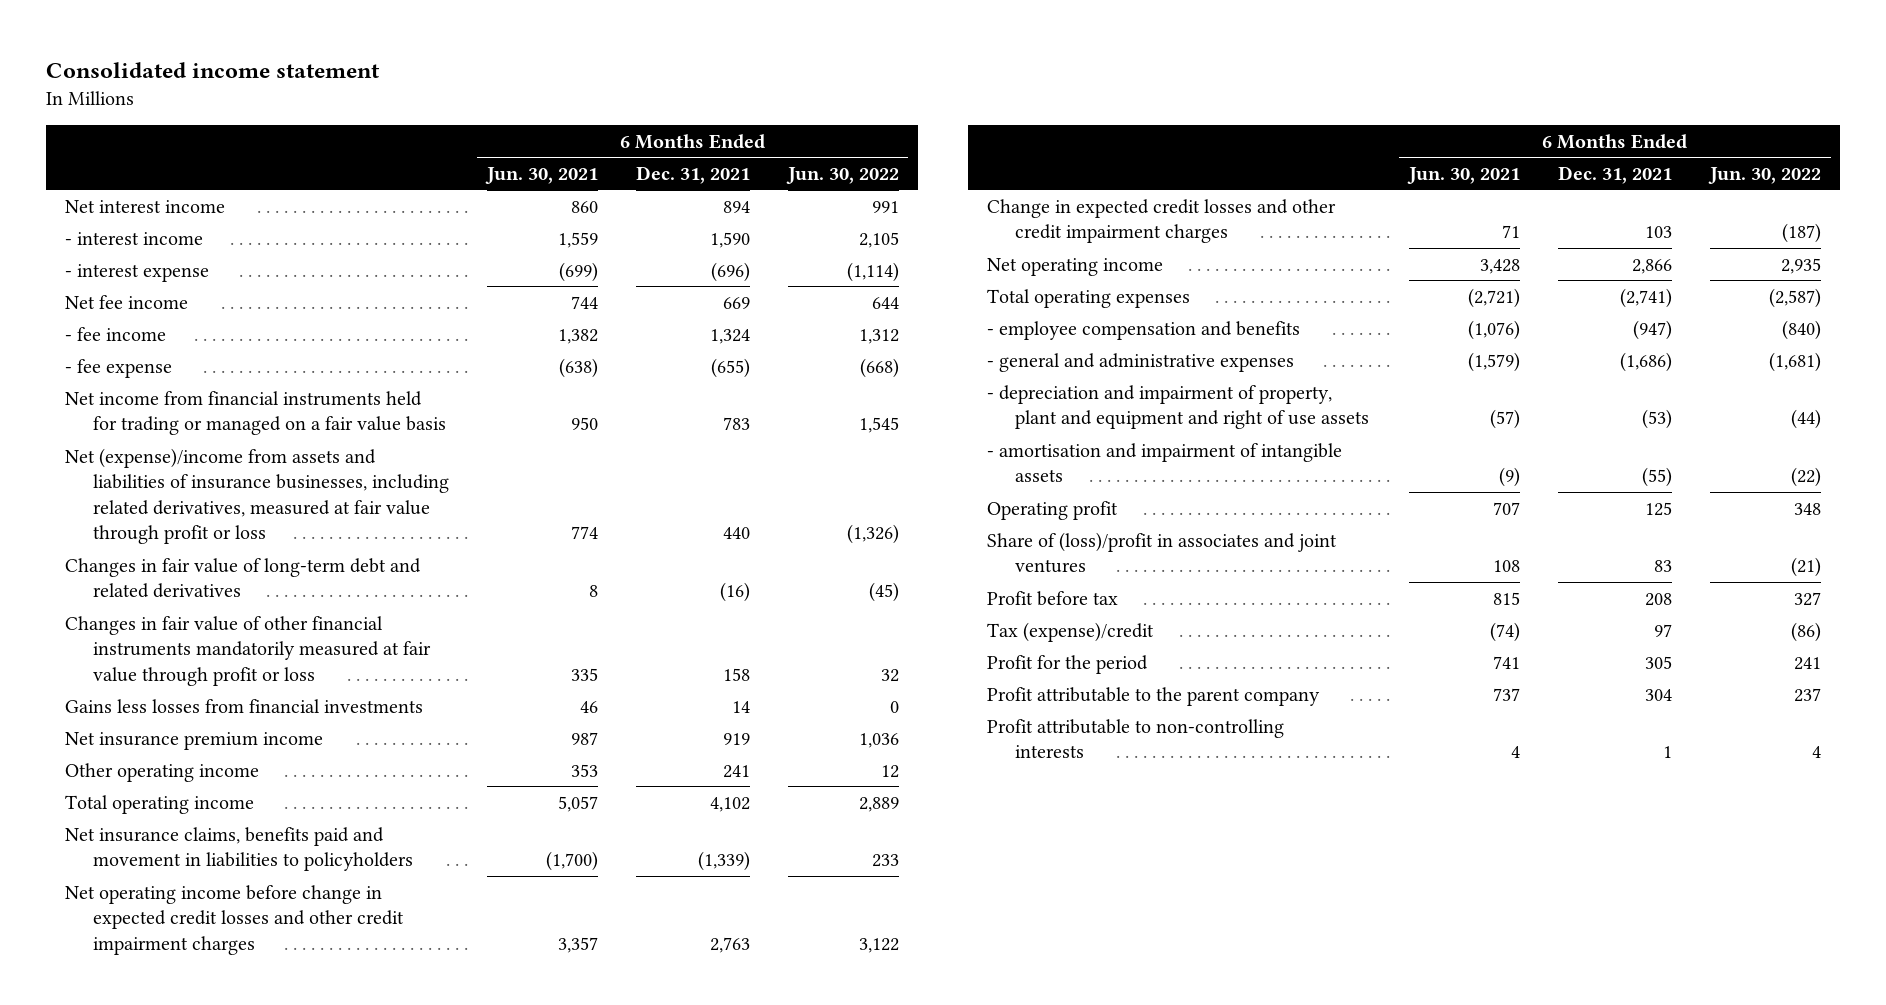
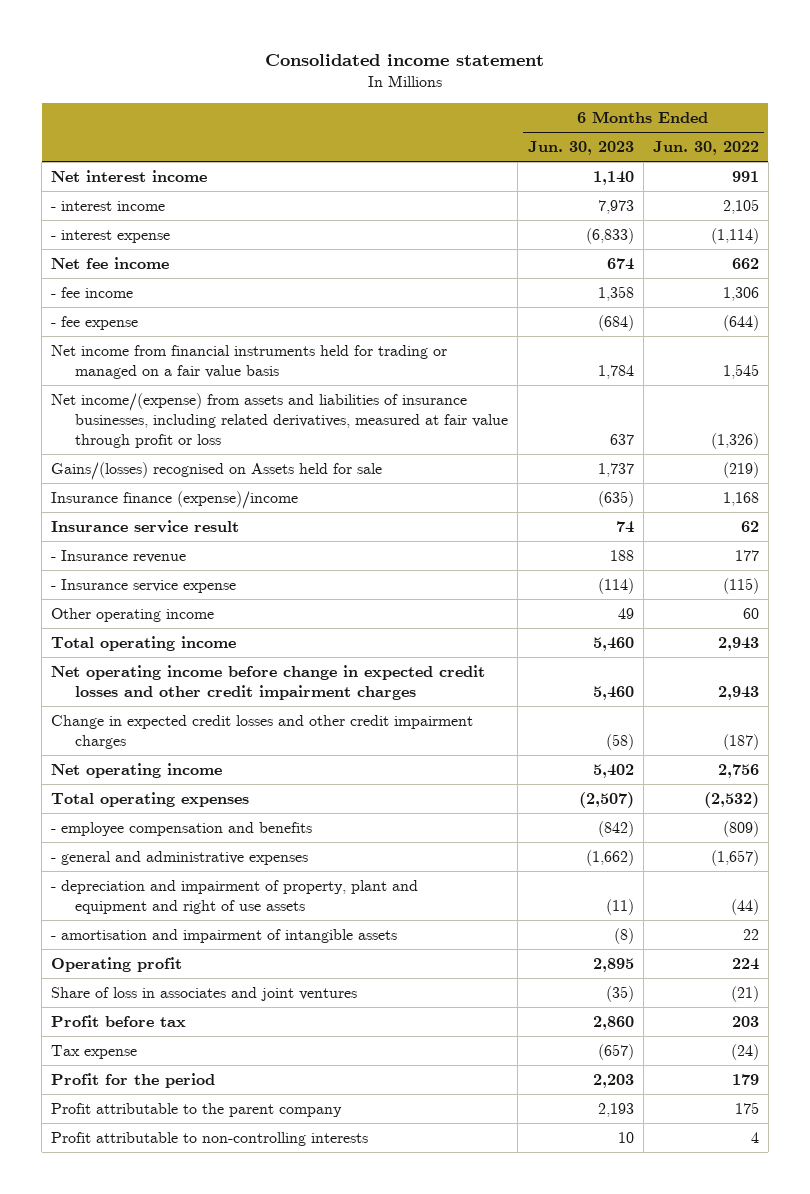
- | 6 Months Ended Jun. 30, 2021 | 6 Months Ended Dec. 31, 2021 | 6 Months Ended Jun. 30, 2022
+ | 6 Months Ended Jun. 30, 2023 | 6 Months Ended Jun. 30, 2022
- Net fee income | 744 | 669 | 644
- - fee income | 1,382 | 1,324 | 1,312
- - fee expense | (638) | (655) | (668)
+ Net fee income | 674 | 662
+ - fee income | 1,358 | 1,306
+ - fee expense | (684) | (644)
- Net (expense)/income from assets and liabilities of insurance businesses, including related derivatives, measured at fair value through profit or loss | 774 | 440 | (1,326)
- Changes in fair value of long-term debt and related derivatives | 8 | (16) | (45)
- Changes in fair value of other financial instruments mandatorily measured at fair value through profit or loss | 335 | 158 | 32
- Gains less losses from financial investments | 46 | 14 | 0
- Net insurance premium income | 987 | 919 | 1,036
- Other operating income | 353 | 241 | 12
- Total operating income | 5,057 | 4,102 | 2,889
- Net insurance claims, benefits paid and movement in liabilities to policyholders | (1,700) | (1,339) | 233
- Net operating income before change in expected credit losses and other credit impairment charges | 3,357 | 2,763 | 3,122
+ Net income/(expense) from assets and liabilities of insurance businesses, including related derivatives, measured at fair value through profit or loss | 637 | (1,326)
+ Gains/(losses) recognised on Assets held for sale | 1,737 | (219)
+ Insurance finance (expense)/income | (635) | 1,168
+ Insurance service result | 74 | 62
+ - Insurance revenue | 188 | 177
+ - Insurance service expense | (114) | (115)
+ Other operating income | 49 | 60
+ Total operating income | 5,460 | 2,943
+ Net operating income before change in expected credit losses and other credit impairment charges | 5,460 | 2,943
- Net operating income | 3,428 | 2,866 | 2,935
- Total operating expenses | (2,721) | (2,741) | (2,587)
- - employee compensation and benefits | (1,076) | (947) | (840)
- - general and administrative expenses | (1,579) | (1,686) | (1,681)
+ Net operating income | 5,402 | 2,756
+ Total operating expenses | (2,507) | (2,532)
+ - employee compensation and benefits | (842) | (809)
+ - general and administrative expenses | (1,662) | (1,657)
- - amortisation and impairment of intangible assets | (9) | (55) | (22)
- Operating profit | 707 | 125 | 348
- Share of (loss)/profit in associates and joint ventures | 108 | 83 | (21)
- Profit before tax | 815 | 208 | 327
- Tax (expense)/credit | (74) | 97 | (86)
- Profit for the period | 741 | 305 | 241
- Profit attributable to the parent company | 737 | 304 | 237
+ - amortisation and impairment of intangible assets | (8) | 22
+ Operating profit | 2,895 | 224
+ Share of loss in associates and joint ventures | (35) | (21)
+ Profit before tax | 2,860 | 203
+ Tax expense | (657) | (24)
+ Profit for the period | 2,203 | 179
+ Profit attributable to the parent company | 2,193 | 175

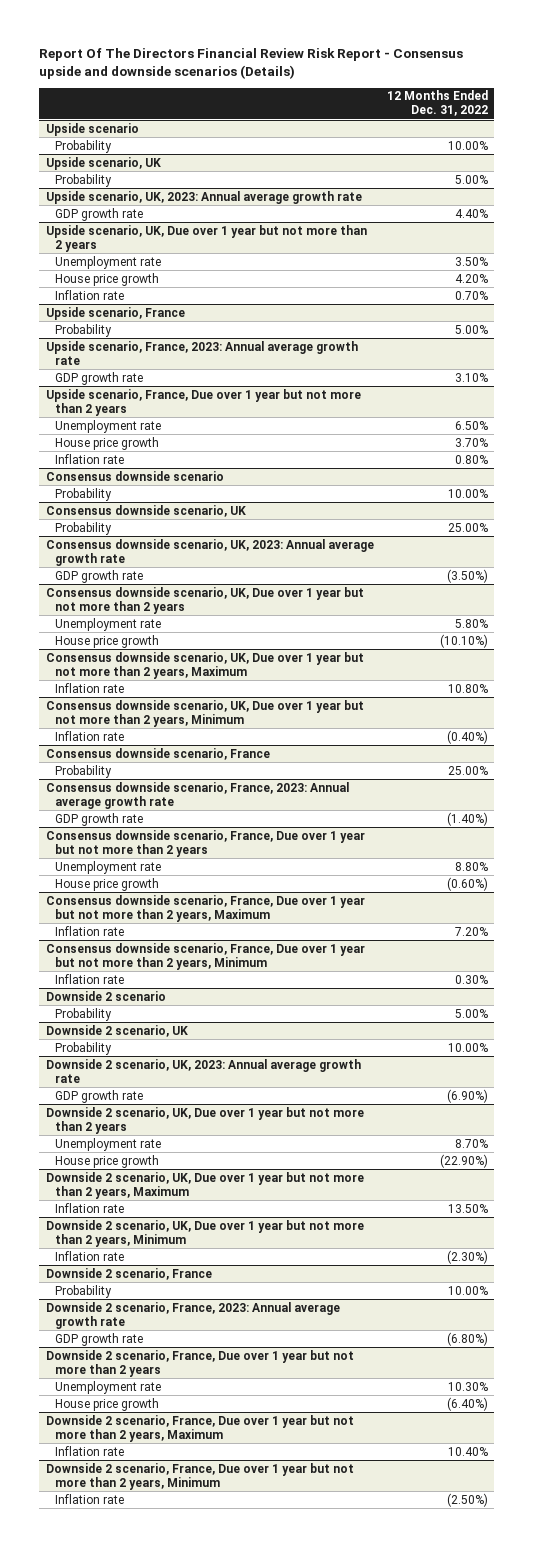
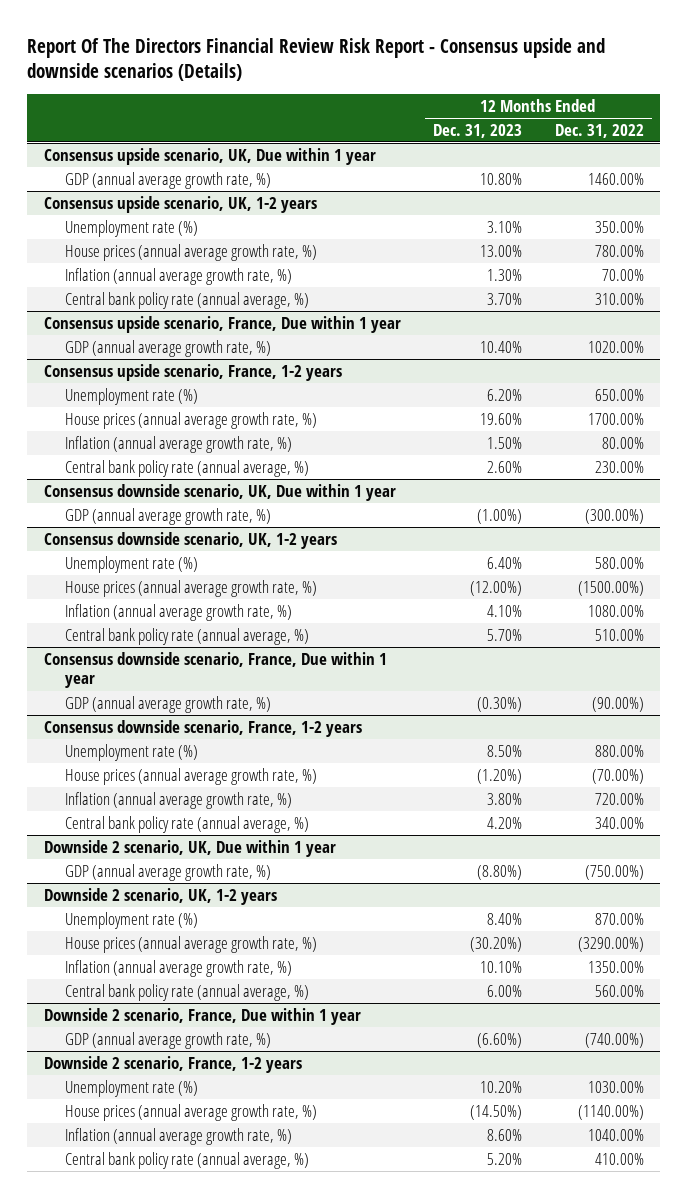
- | 12 Months Ended Dec. 31, 2022
+ | 12 Months Ended Dec. 31, 2023 | 12 Months Ended Dec. 31, 2022
- Upside scenario
- Probability | 10.00%
- Upside scenario, UK
- Probability | 5.00%
- Upside scenario, UK, 2023: Annual average growth rate
- GDP growth rate | 4.40%
- Upside scenario, UK, Due over 1 year but not more than 2 years
- Unemployment rate | 3.50%
- House price growth | 4.20%
- Inflation rate | 0.70%
- Upside scenario, France
- Probability | 5.00%
- Upside scenario, France, 2023: Annual average growth rate
- GDP growth rate | 3.10%
- Upside scenario, France, Due over 1 year but not more than 2 years
- Unemployment rate | 6.50%
- House price growth | 3.70%
- Inflation rate | 0.80%
- Consensus downside scenario
- Probability | 10.00%
- Consensus downside scenario, UK
- Probability | 25.00%
- Consensus downside scenario, UK, 2023: Annual average growth rate
- GDP growth rate | (3.50%)
- Consensus downside scenario, UK, Due over 1 year but not more than 2 years
- Unemployment rate | 5.80%
- House price growth | (10.10%)
- Consensus downside scenario, UK, Due over 1 year but not more than 2 years, Maximum
- Inflation rate | 10.80%
- Consensus downside scenario, UK, Due over 1 year but not more than 2 years, Minimum
- Inflation rate | (0.40%)
- Consensus downside scenario, France
- Probability | 25.00%
- Consensus downside scenario, France, 2023: Annual average growth rate
- GDP growth rate | (1.40%)
- Consensus downside scenario, France, Due over 1 year but not more than 2 years
- Unemployment rate | 8.80%
- House price growth | (0.60%)
- Consensus downside scenario, France, Due over 1 year but not more than 2 years, Maximum
- Inflation rate | 7.20%
- Consensus downside scenario, France, Due over 1 year but not more than 2 years, Minimum
- Inflation rate | 0.30%
- Downside 2 scenario
- Probability | 5.00%
- Downside 2 scenario, UK
- Probability | 10.00%
- Downside 2 scenario, UK, 2023: Annual average growth rate
- GDP growth rate | (6.90%)
- Downside 2 scenario, UK, Due over 1 year but not more than 2 years
- Unemployment rate | 8.70%
- House price growth | (22.90%)
- Downside 2 scenario, UK, Due over 1 year but not more than 2 years, Maximum
- Inflation rate | 13.50%
- Downside 2 scenario, UK, Due over 1 year but not more than 2 years, Minimum
- Inflation rate | (2.30%)
- Downside 2 scenario, France
- Probability | 10.00%
- Downside 2 scenario, France, 2023: Annual average growth rate
- GDP growth rate | (6.80%)
- Downside 2 scenario, France, Due over 1 year but not more than 2 years
- Unemployment rate | 10.30%
- House price growth | (6.40%)
- Downside 2 scenario, France, Due over 1 year but not more than 2 years, Maximum
- Inflation rate | 10.40%
- Downside 2 scenario, France, Due over 1 year but not more than 2 years, Minimum
- Inflation rate | (2.50%)
+ Consensus upside scenario, UK, Due within 1 year
+ GDP (annual average growth rate, %) | 10.80% | 1460.00%
+ Consensus upside scenario, UK, 1-2 years
+ Unemployment rate (%) | 3.10% | 350.00%
+ House prices (annual average growth rate, %) | 13.00% | 780.00%
+ Inflation (annual average growth rate, %) | 1.30% | 70.00%
+ Central bank policy rate (annual average, %) | 3.70% | 310.00%
+ Consensus upside scenario, France, Due within 1 year
+ GDP (annual average growth rate, %) | 10.40% | 1020.00%
+ Consensus upside scenario, France, 1-2 years
+ Unemployment rate (%) | 6.20% | 650.00%
+ House prices (annual average growth rate, %) | 19.60% | 1700.00%
+ Inflation (annual average growth rate, %) | 1.50% | 80.00%
+ Central bank policy rate (annual average, %) | 2.60% | 230.00%
+ Consensus downside scenario, UK, Due within 1 year
+ GDP (annual average growth rate, %) | (1.00%) | (300.00%)
+ Consensus downside scenario, UK, 1-2 years
+ Unemployment rate (%) | 6.40% | 580.00%
+ House prices (annual average growth rate, %) | (12.00%) | (1500.00%)
+ Inflation (annual average growth rate, %) | 4.10% | 1080.00%
+ Central bank policy rate (annual average, %) | 5.70% | 510.00%
+ Consensus downside scenario, France, Due within 1 year
+ GDP (annual average growth rate, %) | (0.30%) | (90.00%)
+ Consensus downside scenario, France, 1-2 years
+ Unemployment rate (%) | 8.50% | 880.00%
+ House prices (annual average growth rate, %) | (1.20%) | (70.00%)
+ Inflation (annual average growth rate, %) | 3.80% | 720.00%
+ Central bank policy rate (annual average, %) | 4.20% | 340.00%
+ Downside 2 scenario, UK, Due within 1 year
+ GDP (annual average growth rate, %) | (8.80%) | (750.00%)
+ Downside 2 scenario, UK, 1-2 years
+ Unemployment rate (%) | 8.40% | 870.00%
+ House prices (annual average growth rate, %) | (30.20%) | (3290.00%)
+ Inflation (annual average growth rate, %) | 10.10% | 1350.00%
+ Central bank policy rate (annual average, %) | 6.00% | 560.00%
+ Downside 2 scenario, France, Due within 1 year
+ GDP (annual average growth rate, %) | (6.60%) | (740.00%)
+ Downside 2 scenario, France, 1-2 years
+ Unemployment rate (%) | 10.20% | 1030.00%
+ House prices (annual average growth rate, %) | (14.50%) | (1140.00%)
+ Inflation (annual average growth rate, %) | 8.60% | 1040.00%
+ Central bank policy rate (annual average, %) | 5.20% | 410.00%

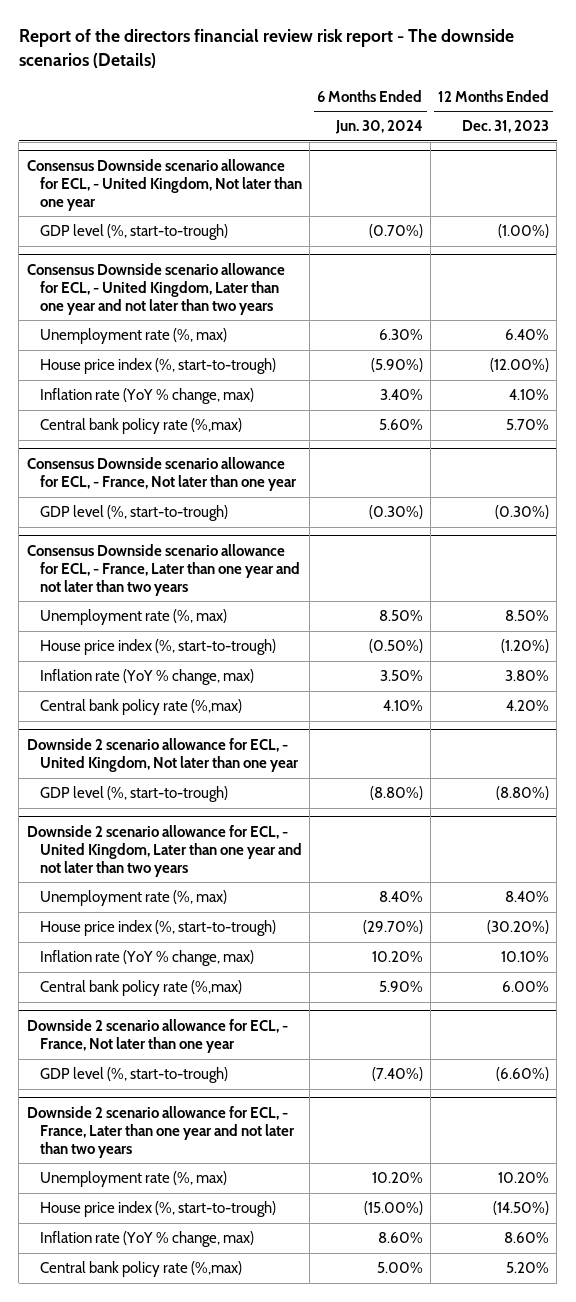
- Report Of The Directors Financial Review Risk Report - Consensus upside and downside scenarios (Details)
+ Report of the directors financial review risk report - The downside scenarios (Details)
- | 12 Months Ended Dec. 31, 2023 | 12 Months Ended Dec. 31, 2022
+ | 6 Months Ended Jun. 30, 2024 | 12 Months Ended Dec. 31, 2023
- Consensus upside scenario, UK, Due within 1 year
- GDP (annual average growth rate, %) | 10.80% | 1460.00%
- Consensus upside scenario, UK, 1-2 years
- Unemployment rate (%) | 3.10% | 350.00%
- House prices (annual average growth rate, %) | 13.00% | 780.00%
- Inflation (annual average growth rate, %) | 1.30% | 70.00%
- Central bank policy rate (annual average, %) | 3.70% | 310.00%
- Consensus upside scenario, France, Due within 1 year
- GDP (annual average growth rate, %) | 10.40% | 1020.00%
- Consensus upside scenario, France, 1-2 years
- Unemployment rate (%) | 6.20% | 650.00%
- House prices (annual average growth rate, %) | 19.60% | 1700.00%
- Inflation (annual average growth rate, %) | 1.50% | 80.00%
- Central bank policy rate (annual average, %) | 2.60% | 230.00%
- Consensus downside scenario, UK, Due within 1 year
- GDP (annual average growth rate, %) | (1.00%) | (300.00%)
- Consensus downside scenario, UK, 1-2 years
- Unemployment rate (%) | 6.40% | 580.00%
- House prices (annual average growth rate, %) | (12.00%) | (1500.00%)
- Inflation (annual average growth rate, %) | 4.10% | 1080.00%
- Central bank policy rate (annual average, %) | 5.70% | 510.00%
- Consensus downside scenario, France, Due within 1 year
- GDP (annual average growth rate, %) | (0.30%) | (90.00%)
- Consensus downside scenario, France, 1-2 years
- Unemployment rate (%) | 8.50% | 880.00%
- House prices (annual average growth rate, %) | (1.20%) | (70.00%)
- Inflation (annual average growth rate, %) | 3.80% | 720.00%
- Central bank policy rate (annual average, %) | 4.20% | 340.00%
- Downside 2 scenario, UK, Due within 1 year
- GDP (annual average growth rate, %) | (8.80%) | (750.00%)
- Downside 2 scenario, UK, 1-2 years
- Unemployment rate (%) | 8.40% | 870.00%
- House prices (annual average growth rate, %) | (30.20%) | (3290.00%)
- Inflation (annual average growth rate, %) | 10.10% | 1350.00%
- Central bank policy rate (annual average, %) | 6.00% | 560.00%
- Downside 2 scenario, France, Due within 1 year
- GDP (annual average growth rate, %) | (6.60%) | (740.00%)
- Downside 2 scenario, France, 1-2 years
- Unemployment rate (%) | 10.20% | 1030.00%
- House prices (annual average growth rate, %) | (14.50%) | (1140.00%)
- Inflation (annual average growth rate, %) | 8.60% | 1040.00%
- Central bank policy rate (annual average, %) | 5.20% | 410.00%
+ Consensus Downside scenario allowance for ECL, - United Kingdom, Not later than one year
+ GDP level (%, start-to-trough) | (0.70%) | (1.00%)
+ Consensus Downside scenario allowance for ECL, - United Kingdom, Later than one year and not later than two years
+ Unemployment rate (%, max) | 6.30% | 6.40%
+ House price index (%, start-to-trough) | (5.90%) | (12.00%)
+ Inflation rate (YoY % change, max) | 3.40% | 4.10%
+ Central bank policy rate (%,max) | 5.60% | 5.70%
+ Consensus Downside scenario allowance for ECL, - France, Not later than one year
+ GDP level (%, start-to-trough) | (0.30%) | (0.30%)
+ Consensus Downside scenario allowance for ECL, - France, Later than one year and not later than two years
+ Unemployment rate (%, max) | 8.50% | 8.50%
+ House price index (%, start-to-trough) | (0.50%) | (1.20%)
+ Inflation rate (YoY % change, max) | 3.50% | 3.80%
+ Central bank policy rate (%,max) | 4.10% | 4.20%
+ Downside 2 scenario allowance for ECL, - United Kingdom, Not later than one year
+ GDP level (%, start-to-trough) | (8.80%) | (8.80%)
+ Downside 2 scenario allowance for ECL, - United Kingdom, Later than one year and not later than two years
+ Unemployment rate (%, max) | 8.40% | 8.40%
+ House price index (%, start-to-trough) | (29.70%) | (30.20%)
+ Inflation rate (YoY % change, max) | 10.20% | 10.10%
+ Central bank policy rate (%,max) | 5.90% | 6.00%
+ Downside 2 scenario allowance for ECL, - France, Not later than one year
+ GDP level (%, start-to-trough) | (7.40%) | (6.60%)
+ Downside 2 scenario allowance for ECL, - France, Later than one year and not later than two years
+ Unemployment rate (%, max) | 10.20% | 10.20%
+ House price index (%, start-to-trough) | (15.00%) | (14.50%)
+ Inflation rate (YoY % change, max) | 8.60% | 8.60%
+ Central bank policy rate (%,max) | 5.00% | 5.20%

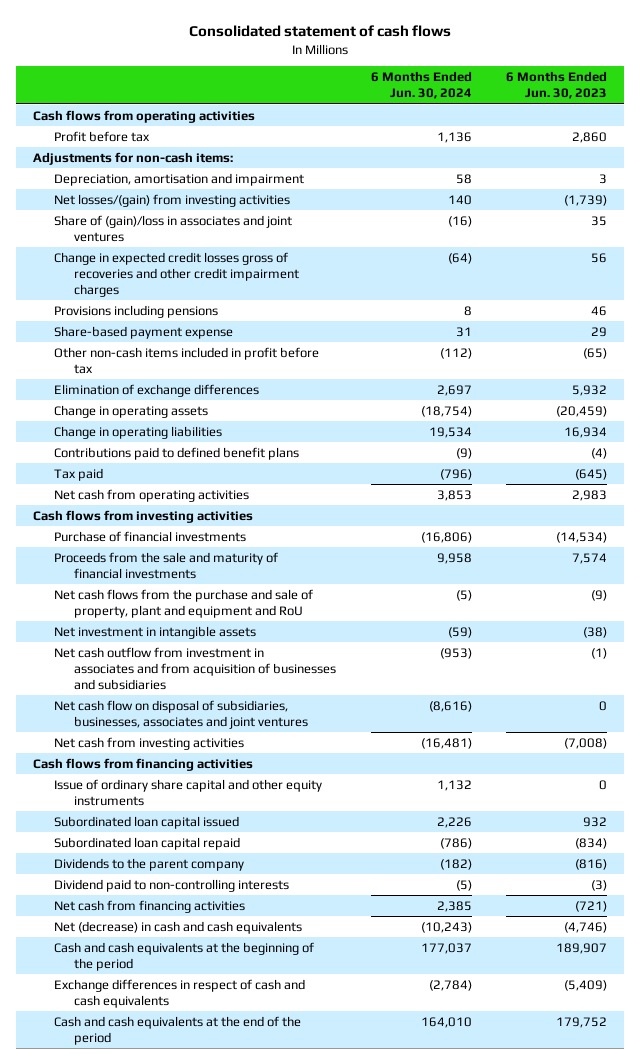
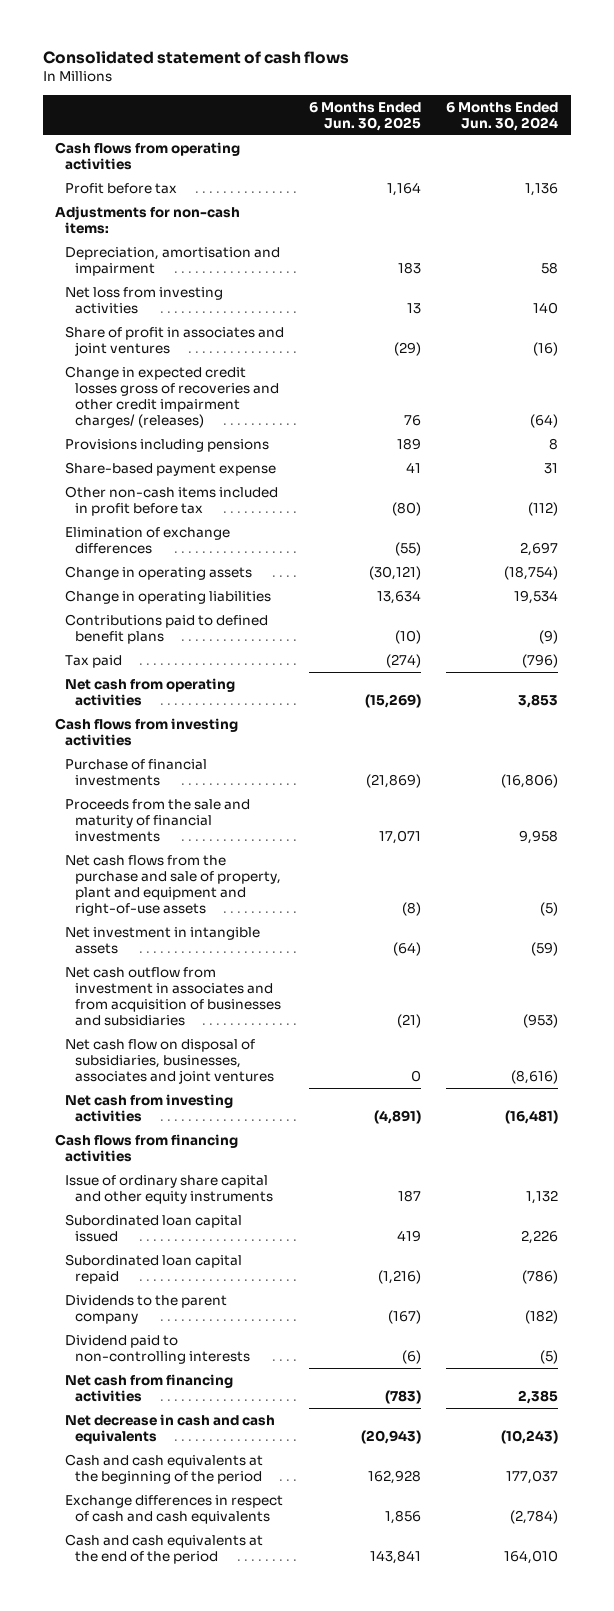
- | 6 Months Ended Jun. 30, 2024 | 6 Months Ended Jun. 30, 2023
+ | 6 Months Ended Jun. 30, 2025 | 6 Months Ended Jun. 30, 2024
- Net losses/(gain) from investing activities | 140 | (1,739)
- Share of (gain)/loss in associates and joint ventures | (16) | 35
- Change in expected credit losses gross of recoveries and other credit impairment charges | (64) | 56
+ Net loss from investing activities | 13 | 140
+ Share of profit in associates and joint ventures | (29) | (16)
+ Change in expected credit losses gross of recoveries and other credit impairment charges/ (releases) | 76 | (64)
- Net cash flows from the purchase and sale of property, plant and equipment and RoU | (5) | (9)
+ Net cash flows from the purchase and sale of property, plant and equipment and right-of-use assets | (8) | (5)
- Net (decrease) in cash and cash equivalents | (10,243) | (4,746)
+ Net decrease in cash and cash equivalents | (20,943) | (10,243)

